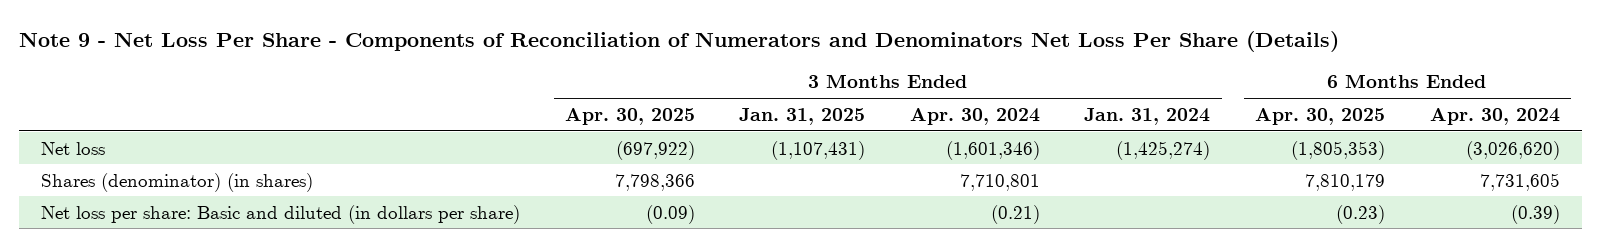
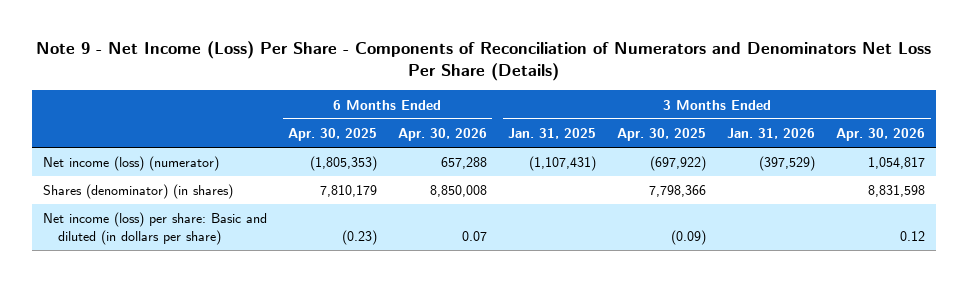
- Note 9 - Net Loss Per Share - Components of Reconciliation of Numerators and Denominators Net Loss Per Share (Details)
+ Note 9 - Net Income (Loss) Per Share - Components of Reconciliation of Numerators and Denominators Net Loss Per Share (Details)
- | 3 Months Ended Apr. 30, 2025 | 3 Months Ended Jan. 31, 2025 | 3 Months Ended Apr. 30, 2024 | 3 Months Ended Jan. 31, 2024 | 6 Months Ended Apr. 30, 2025 | 6 Months Ended Apr. 30, 2024
+ | 6 Months Ended Apr. 30, 2025 | 6 Months Ended Apr. 30, 2026 | 3 Months Ended Jan. 31, 2025 | 3 Months Ended Apr. 30, 2025 | 3 Months Ended Jan. 31, 2026 | 3 Months Ended Apr. 30, 2026
- Net loss | (697,922) | (1,107,431) | (1,601,346) | (1,425,274) | (1,805,353) | (3,026,620)
+ Net income (loss) (numerator) | (1,805,353) | 657,288 | (1,107,431) | (697,922) | (397,529) | 1,054,817
- Net loss per share: Basic and diluted (in dollars per share) | (0.09) | | (0.21) | | (0.23) | (0.39)
+ Net income (loss) per share: Basic and diluted (in dollars per share) | (0.23) | 0.07 | | (0.09) | | 0.12

